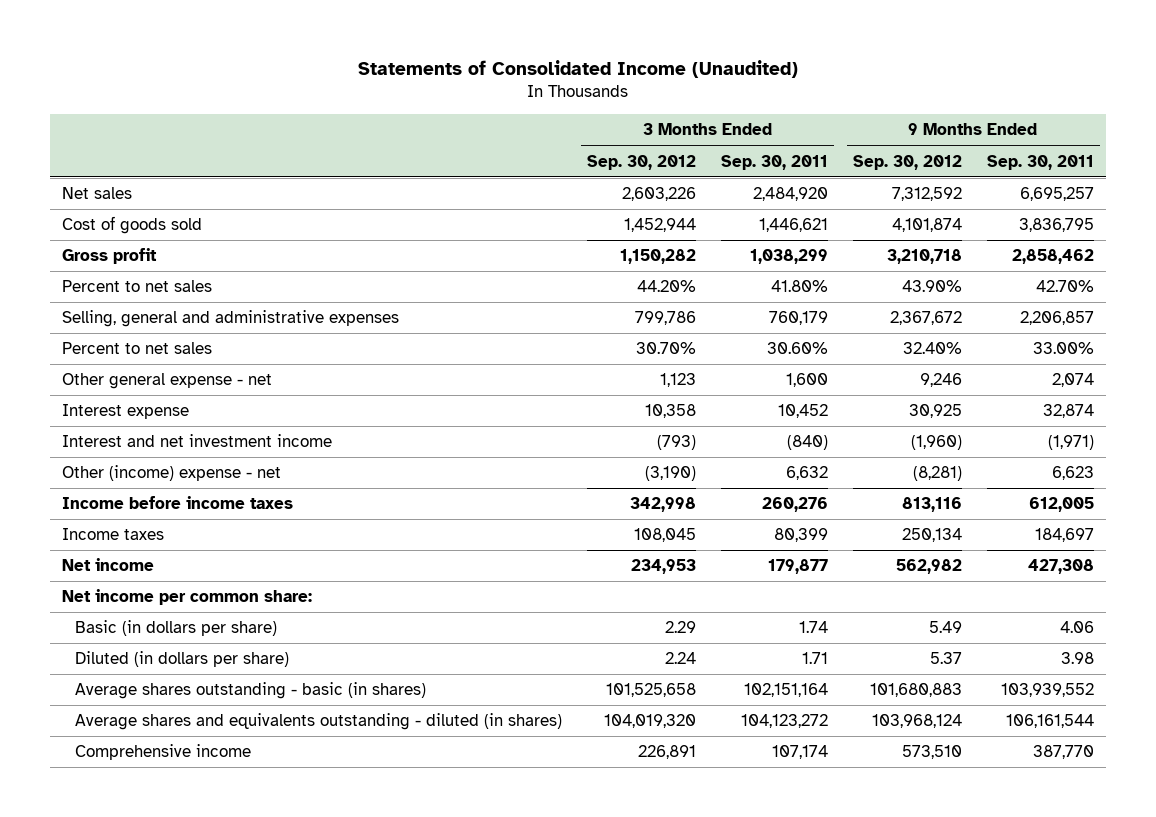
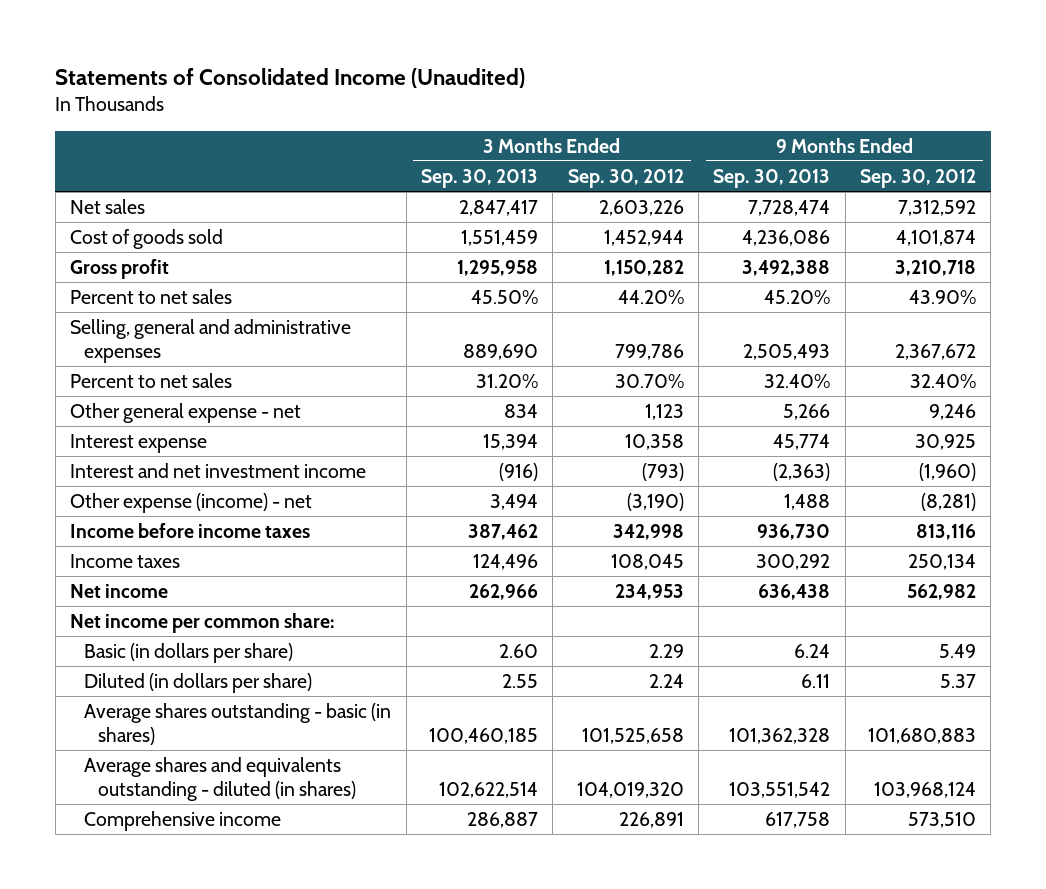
- | 3 Months Ended Sep. 30, 2012 | 3 Months Ended Sep. 30, 2011 | 9 Months Ended Sep. 30, 2012 | 9 Months Ended Sep. 30, 2011
+ | 3 Months Ended Sep. 30, 2013 | 3 Months Ended Sep. 30, 2012 | 9 Months Ended Sep. 30, 2013 | 9 Months Ended Sep. 30, 2012
- Other (income) expense - net | (3,190) | 6,632 | (8,281) | 6,623
+ Other expense (income) - net | 3,494 | (3,190) | 1,488 | (8,281)

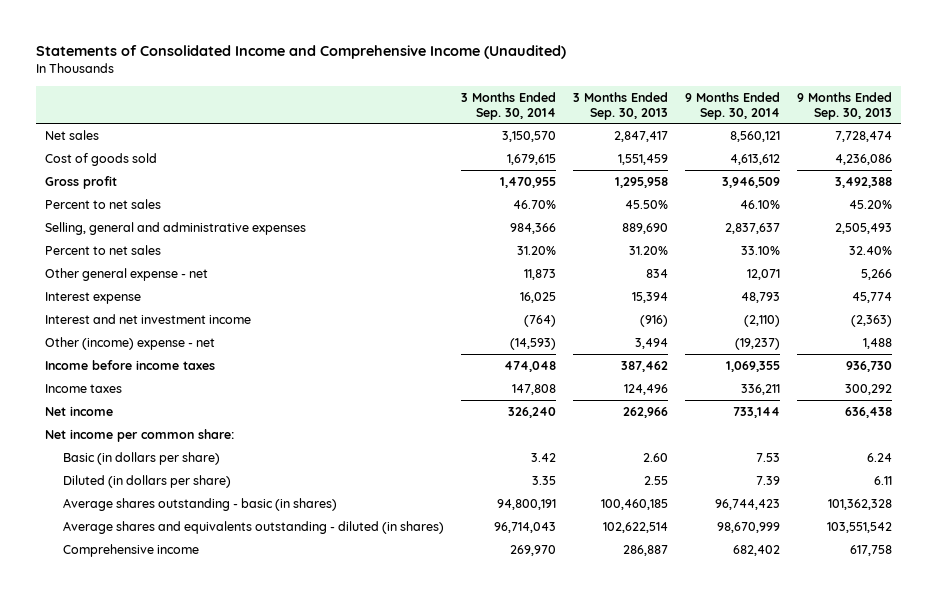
- Statements of Consolidated Income (Unaudited)
+ Statements of Consolidated Income and Comprehensive Income (Unaudited)
- | 3 Months Ended Sep. 30, 2013 | 3 Months Ended Sep. 30, 2012 | 9 Months Ended Sep. 30, 2013 | 9 Months Ended Sep. 30, 2012
+ | 3 Months Ended Sep. 30, 2014 | 3 Months Ended Sep. 30, 2013 | 9 Months Ended Sep. 30, 2014 | 9 Months Ended Sep. 30, 2013
- Other expense (income) - net | 3,494 | (3,190) | 1,488 | (8,281)
+ Other (income) expense - net | (14,593) | 3,494 | (19,237) | 1,488

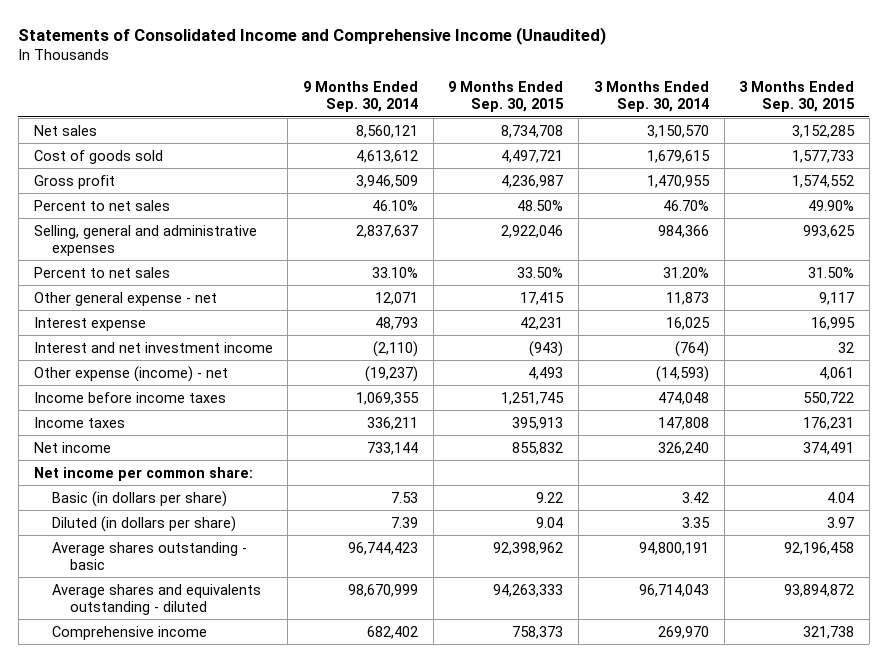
- | 3 Months Ended Sep. 30, 2014 | 3 Months Ended Sep. 30, 2013 | 9 Months Ended Sep. 30, 2014 | 9 Months Ended Sep. 30, 2013
+ | 9 Months Ended Sep. 30, 2014 | 9 Months Ended Sep. 30, 2015 | 3 Months Ended Sep. 30, 2014 | 3 Months Ended Sep. 30, 2015
- Other (income) expense - net | (14,593) | 3,494 | (19,237) | 1,488
+ Other expense (income) - net | (19,237) | 4,493 | (14,593) | 4,061
- Average shares outstanding - basic (in shares) | 94,800,191 | 100,460,185 | 96,744,423 | 101,362,328
- Average shares and equivalents outstanding - diluted (in shares) | 96,714,043 | 102,622,514 | 98,670,999 | 103,551,542
+ Average shares outstanding - basic | 96,744,423 | 92,398,962 | 94,800,191 | 92,196,458
+ Average shares and equivalents outstanding - diluted | 98,670,999 | 94,263,333 | 96,714,043 | 93,894,872

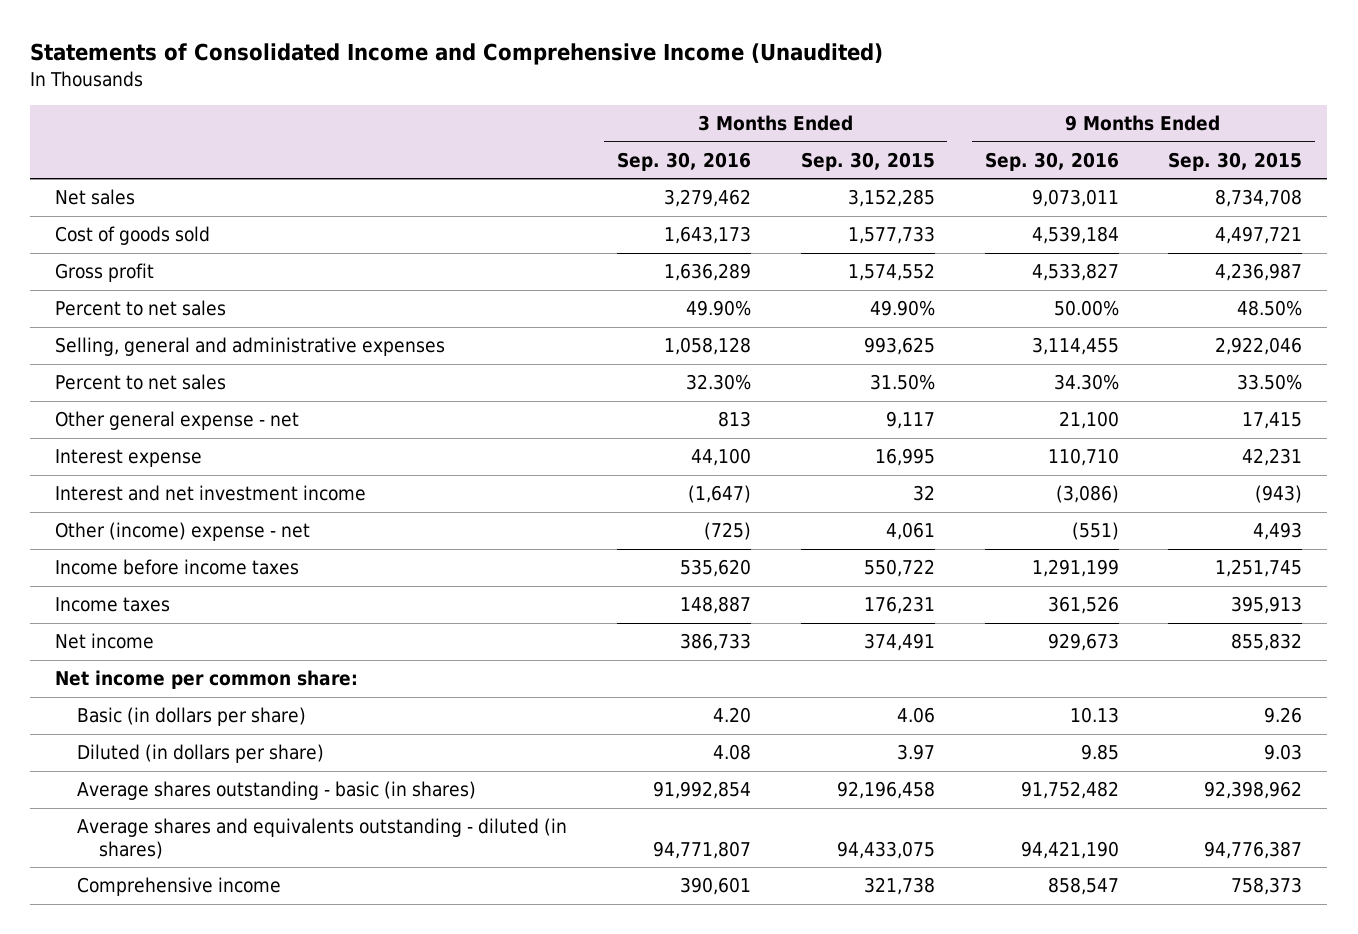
- | 9 Months Ended Sep. 30, 2014 | 9 Months Ended Sep. 30, 2015 | 3 Months Ended Sep. 30, 2014 | 3 Months Ended Sep. 30, 2015
+ | 3 Months Ended Sep. 30, 2016 | 3 Months Ended Sep. 30, 2015 | 9 Months Ended Sep. 30, 2016 | 9 Months Ended Sep. 30, 2015
- Other expense (income) - net | (19,237) | 4,493 | (14,593) | 4,061
+ Other (income) expense - net | (725) | 4,061 | (551) | 4,493
- Basic (in dollars per share) | 7.53 | 9.22 | 3.42 | 4.04
- Diluted (in dollars per share) | 7.39 | 9.04 | 3.35 | 3.97
- Average shares outstanding - basic | 96,744,423 | 92,398,962 | 94,800,191 | 92,196,458
- Average shares and equivalents outstanding - diluted | 98,670,999 | 94,263,333 | 96,714,043 | 93,894,872
+ Basic (in dollars per share) | 4.20 | 4.06 | 10.13 | 9.26
+ Diluted (in dollars per share) | 4.08 | 3.97 | 9.85 | 9.03
+ Average shares outstanding - basic (in shares) | 91,992,854 | 92,196,458 | 91,752,482 | 92,398,962
+ Average shares and equivalents outstanding - diluted (in shares) | 94,771,807 | 94,433,075 | 94,421,190 | 94,776,387

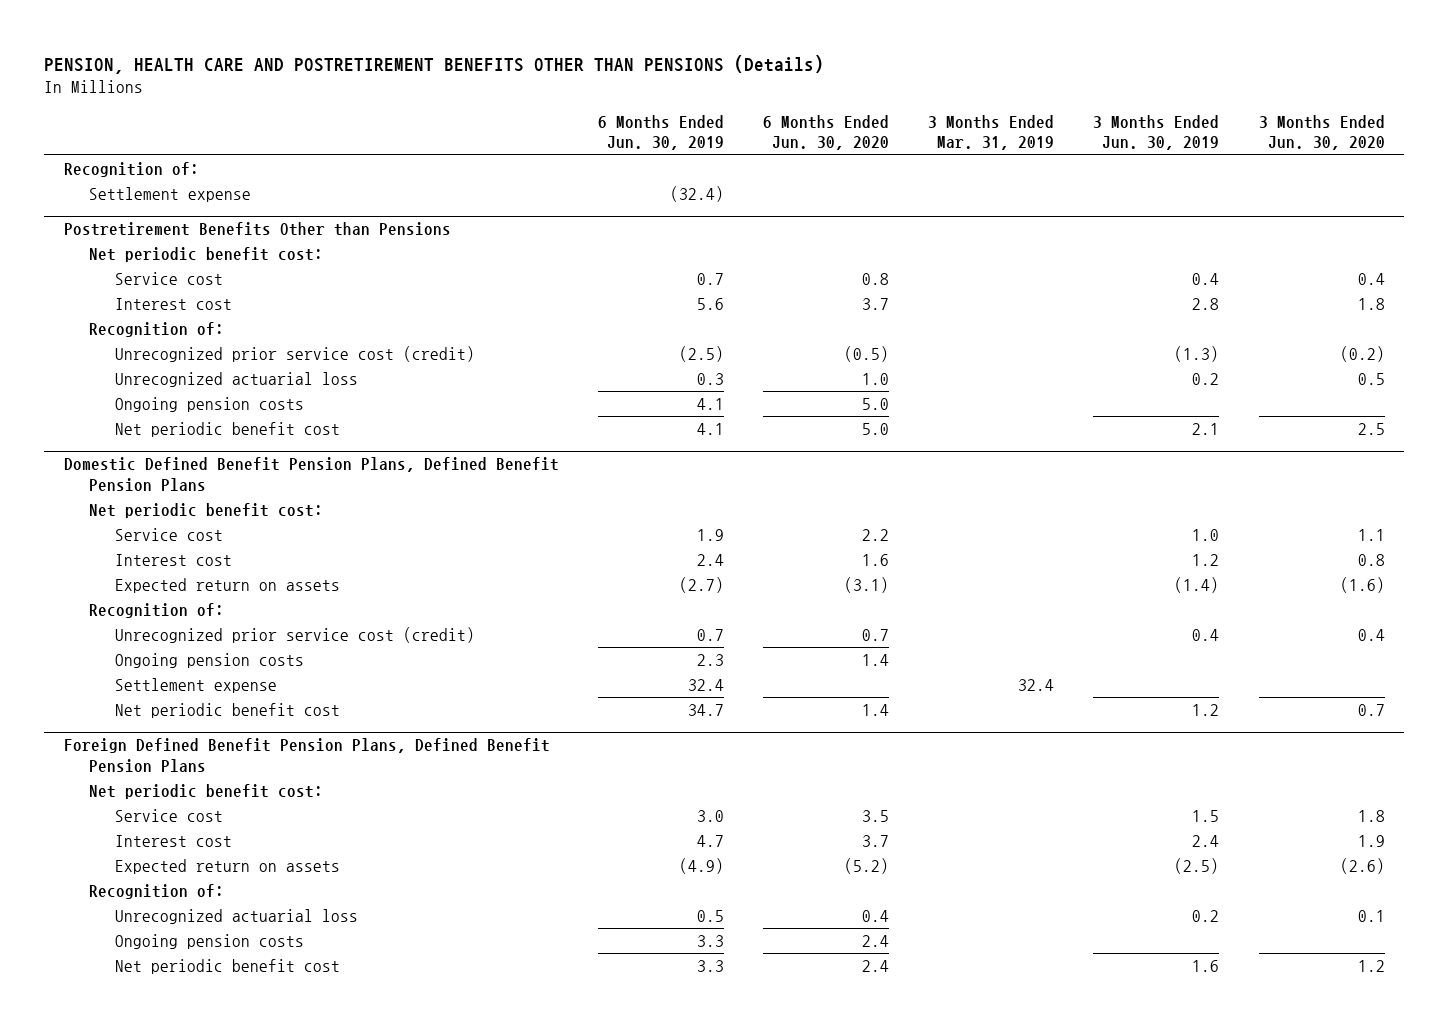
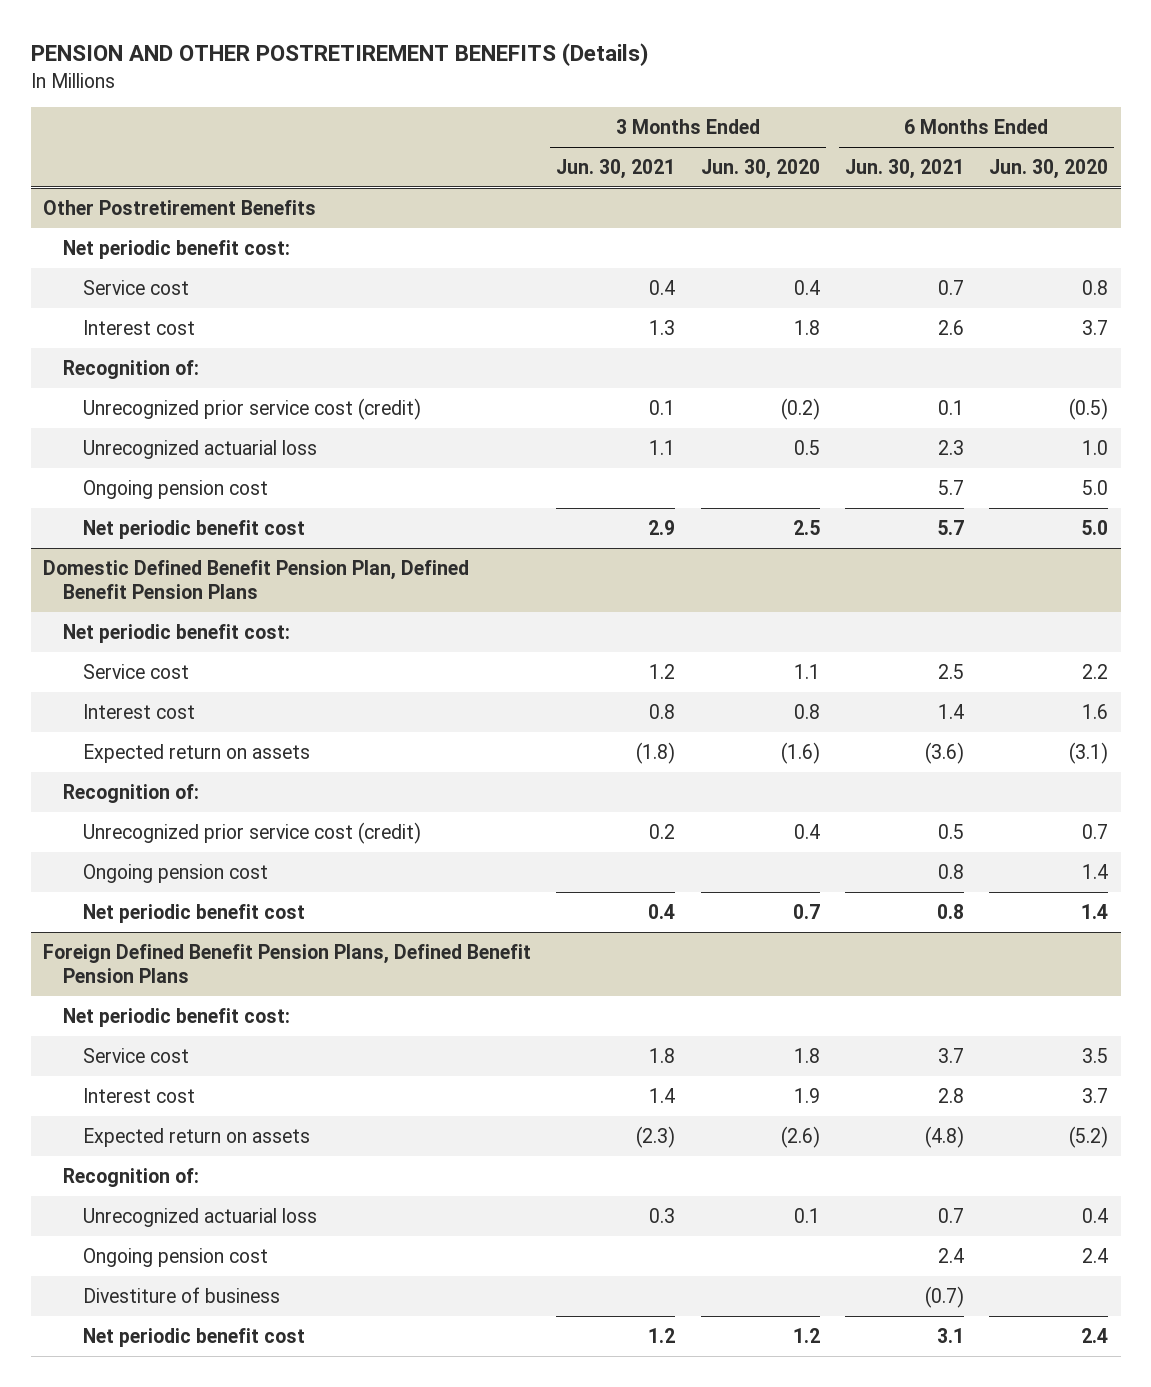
- PENSION, HEALTH CARE AND POSTRETIREMENT BENEFITS OTHER THAN PENSIONS (Details)
+ PENSION AND OTHER POSTRETIREMENT BENEFITS (Details)
- | 6 Months Ended Jun. 30, 2019 | 6 Months Ended Jun. 30, 2020 | 3 Months Ended Mar. 31, 2019 | 3 Months Ended Jun. 30, 2019 | 3 Months Ended Jun. 30, 2020
+ | 3 Months Ended Jun. 30, 2021 | 3 Months Ended Jun. 30, 2020 | 6 Months Ended Jun. 30, 2021 | 6 Months Ended Jun. 30, 2020
- Recognition of:
- Settlement expense | (32.4) | | | |
- Postretirement Benefits Other than Pensions
+ Other Postretirement Benefits
- Ongoing pension costs | 4.1 | 5.0 | | |
+ Ongoing pension cost | | | 5.7 | 5.0
- Domestic Defined Benefit Pension Plans, Defined Benefit Pension Plans
+ Domestic Defined Benefit Pension Plan, Defined Benefit Pension Plans
- Ongoing pension costs | 2.3 | 1.4 | | |
- Settlement expense | 32.4 | | 32.4 | |
+ Ongoing pension cost | | | 0.8 | 1.4
@ Foreign Defined Benefit Pension Plans, Defined Benefit Pension Plans
- Ongoing pension costs | 3.3 | 2.4 | | |
+ Ongoing pension cost | | | 2.4 | 2.4
+ Divestiture of business | | | (0.7) |

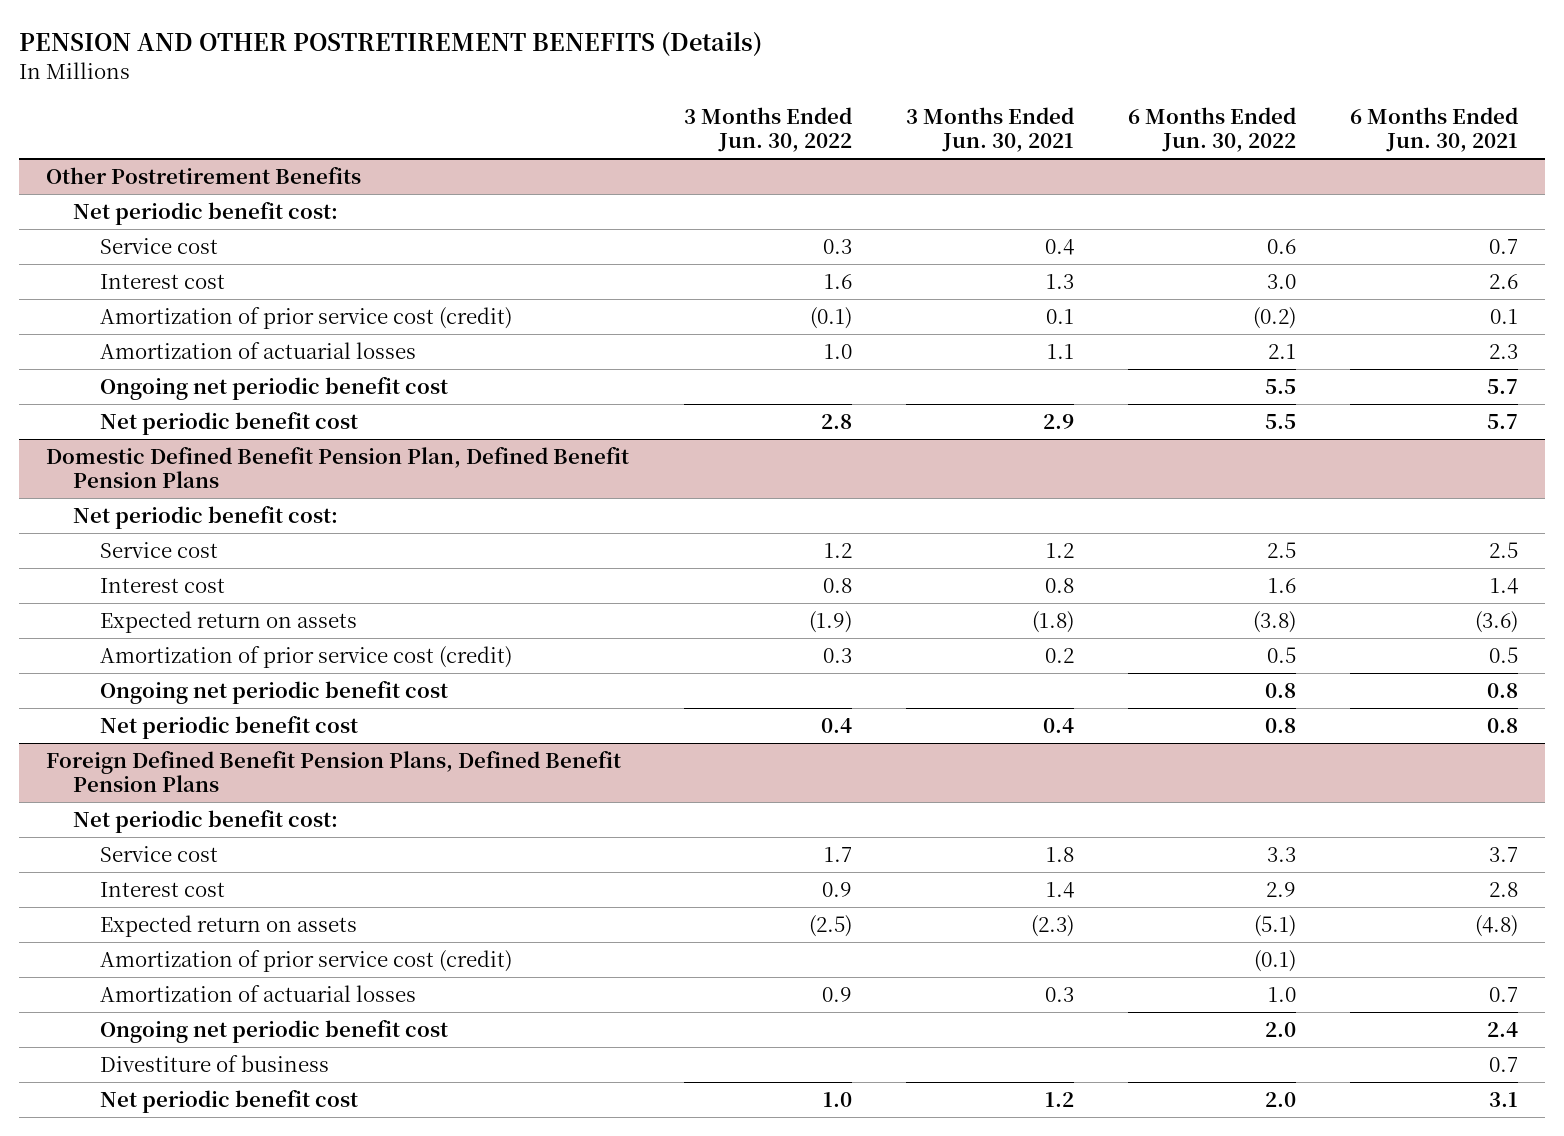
- | 3 Months Ended Jun. 30, 2021 | 3 Months Ended Jun. 30, 2020 | 6 Months Ended Jun. 30, 2021 | 6 Months Ended Jun. 30, 2020
+ | 3 Months Ended Jun. 30, 2022 | 3 Months Ended Jun. 30, 2021 | 6 Months Ended Jun. 30, 2022 | 6 Months Ended Jun. 30, 2021
@ Other Postretirement Benefits
- Recognition of:
- Unrecognized prior service cost (credit) | 0.1 | (0.2) | 0.1 | (0.5)
- Unrecognized actuarial loss | 1.1 | 0.5 | 2.3 | 1.0
- Ongoing pension cost | | | 5.7 | 5.0
+ Amortization of prior service cost (credit) | (0.1) | 0.1 | (0.2) | 0.1
+ Amortization of actuarial losses | 1.0 | 1.1 | 2.1 | 2.3
+ Ongoing net periodic benefit cost | | | 5.5 | 5.7
@ Domestic Defined Benefit Pension Plan, Defined Benefit Pension Plans
- Recognition of:
- Unrecognized prior service cost (credit) | 0.2 | 0.4 | 0.5 | 0.7
- Ongoing pension cost | | | 0.8 | 1.4
+ Amortization of prior service cost (credit) | 0.3 | 0.2 | 0.5 | 0.5
+ Ongoing net periodic benefit cost | | | 0.8 | 0.8
@ Foreign Defined Benefit Pension Plans, Defined Benefit Pension Plans
- Recognition of:
- Unrecognized actuarial loss | 0.3 | 0.1 | 0.7 | 0.4
- Ongoing pension cost | | | 2.4 | 2.4
- Divestiture of business | | | (0.7) |
+ Amortization of prior service cost (credit) | | | (0.1) |
+ Amortization of actuarial losses | 0.9 | 0.3 | 1.0 | 0.7
+ Ongoing net periodic benefit cost | | | 2.0 | 2.4
+ Divestiture of business | | | | 0.7

